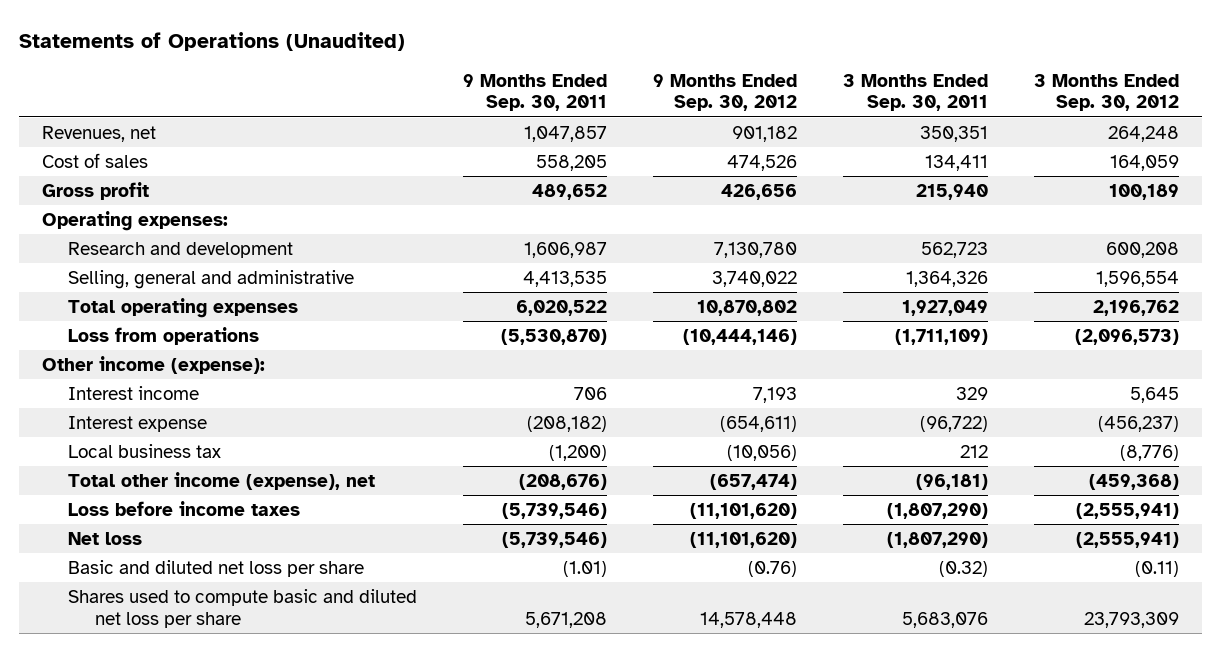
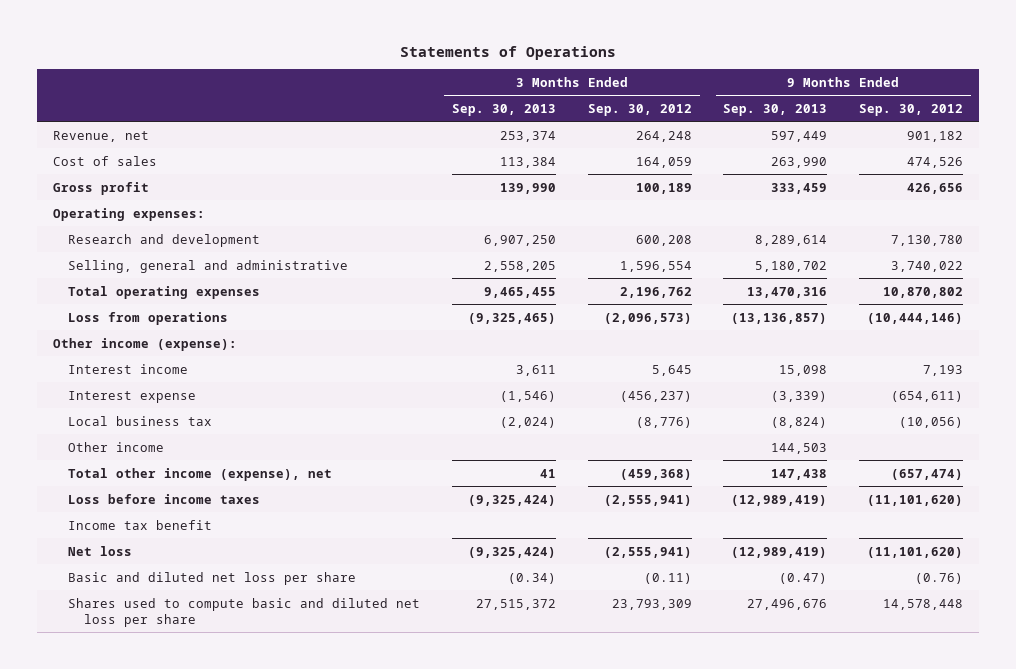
- Statements of Operations (Unaudited)
+ Statements of Operations
- | 9 Months Ended Sep. 30, 2011 | 9 Months Ended Sep. 30, 2012 | 3 Months Ended Sep. 30, 2011 | 3 Months Ended Sep. 30, 2012
+ | 3 Months Ended Sep. 30, 2013 | 3 Months Ended Sep. 30, 2012 | 9 Months Ended Sep. 30, 2013 | 9 Months Ended Sep. 30, 2012
- Revenues, net | 1,047,857 | 901,182 | 350,351 | 264,248
+ Revenue, net | 253,374 | 264,248 | 597,449 | 901,182
+ Other income | | | 144,503 |
+ Income tax benefit

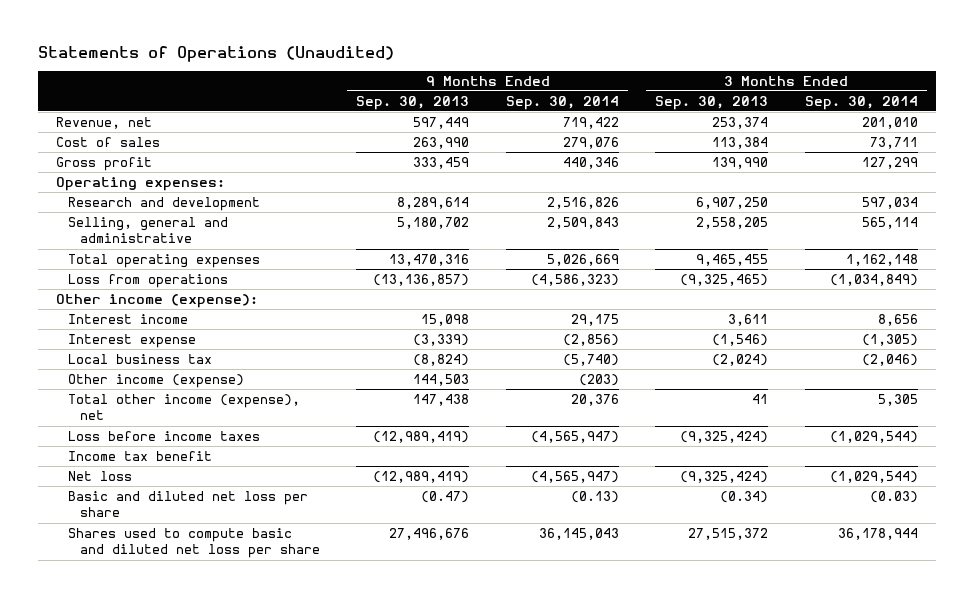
- Statements of Operations
+ Statements of Operations (Unaudited)
- | 3 Months Ended Sep. 30, 2013 | 3 Months Ended Sep. 30, 2012 | 9 Months Ended Sep. 30, 2013 | 9 Months Ended Sep. 30, 2012
+ | 9 Months Ended Sep. 30, 2013 | 9 Months Ended Sep. 30, 2014 | 3 Months Ended Sep. 30, 2013 | 3 Months Ended Sep. 30, 2014
- Other income | | | 144,503 |
+ Other income (expense) | 144,503 | (203) | |

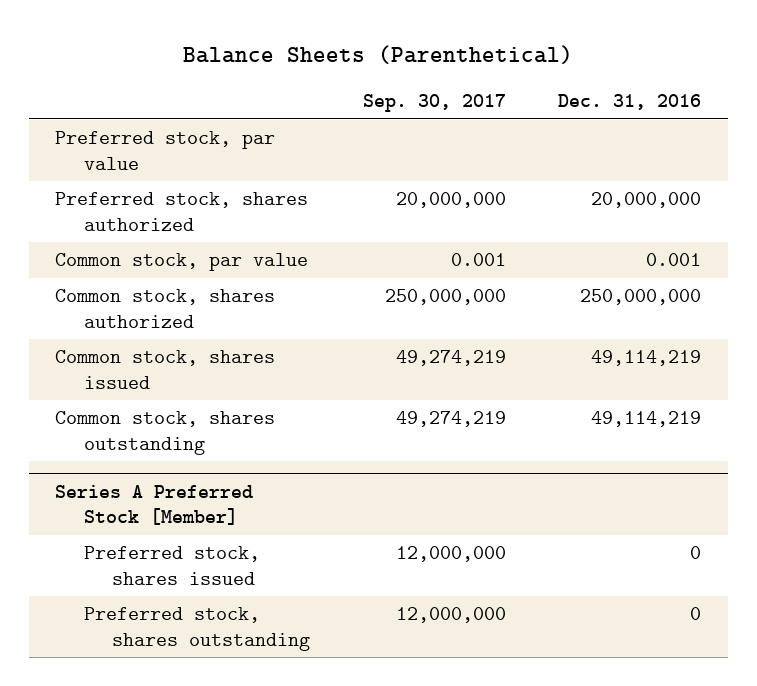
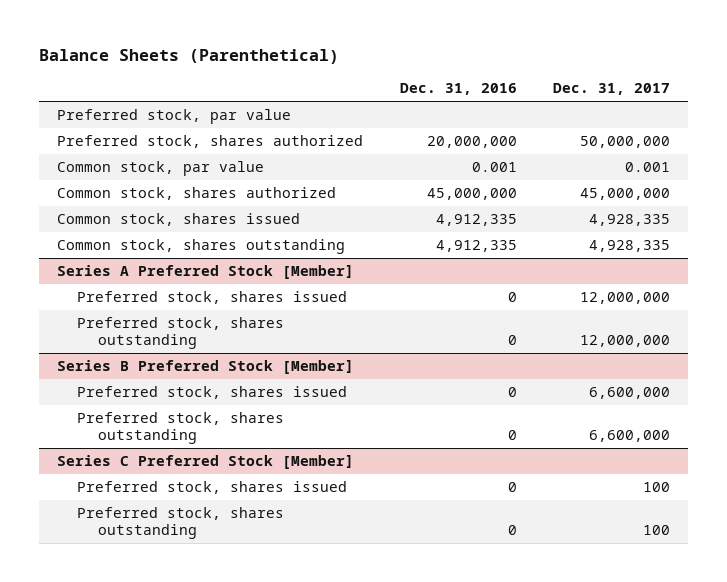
- | Sep. 30, 2017 | Dec. 31, 2016
+ | Dec. 31, 2016 | Dec. 31, 2017
- Common stock, shares authorized | 250,000,000 | 250,000,000
- Common stock, shares issued | 49,274,219 | 49,114,219
- Common stock, shares outstanding | 49,274,219 | 49,114,219
+ Common stock, shares authorized | 45,000,000 | 45,000,000
+ Common stock, shares issued | 4,912,335 | 4,928,335
+ Common stock, shares outstanding | 4,912,335 | 4,928,335
+ Series B Preferred Stock [Member]
+ Preferred stock, shares issued | 0 | 6,600,000
+ Preferred stock, shares outstanding | 0 | 6,600,000
+ Series C Preferred Stock [Member]
+ Preferred stock, shares issued | 0 | 100
+ Preferred stock, shares outstanding | 0 | 100

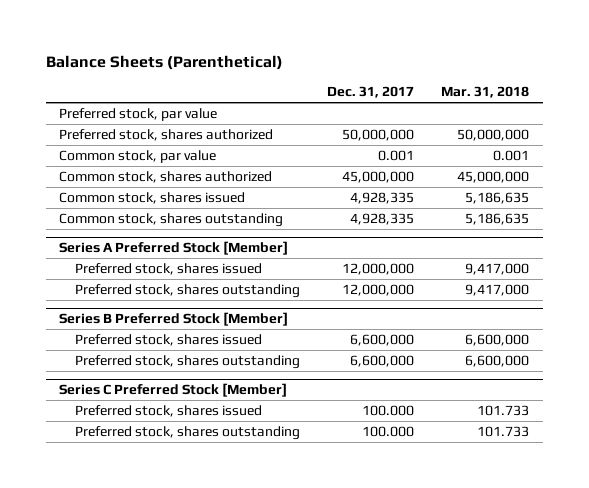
- | Dec. 31, 2016 | Dec. 31, 2017
+ | Dec. 31, 2017 | Mar. 31, 2018
@ Series C Preferred Stock [Member]
- Preferred stock, shares issued | 0 | 100
- Preferred stock, shares outstanding | 0 | 100
+ Preferred stock, shares issued | 100.000 | 101.733
+ Preferred stock, shares outstanding | 100.000 | 101.733

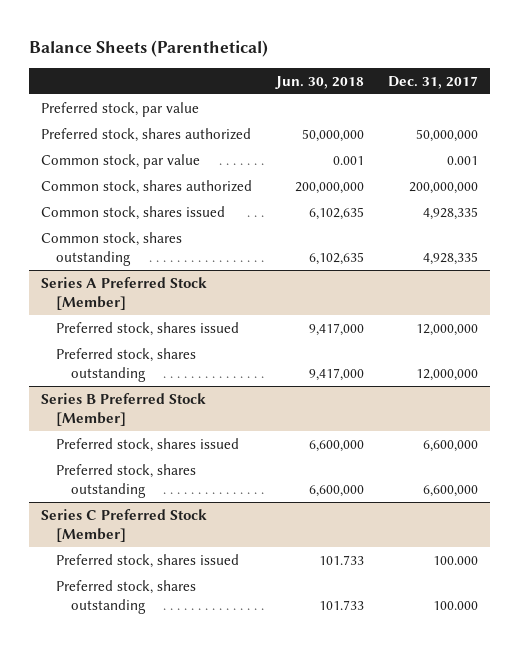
- | Dec. 31, 2017 | Mar. 31, 2018
+ | Jun. 30, 2018 | Dec. 31, 2017
- Common stock, shares authorized | 45,000,000 | 45,000,000
+ Common stock, shares authorized | 200,000,000 | 200,000,000

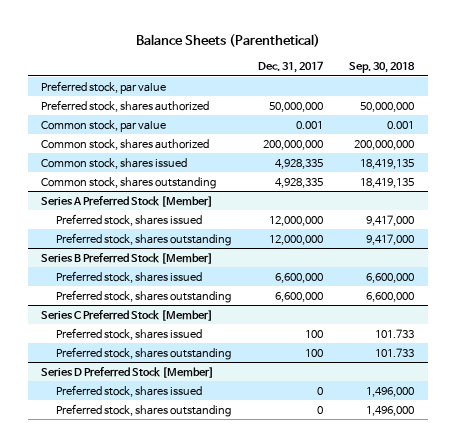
- | Jun. 30, 2018 | Dec. 31, 2017
+ | Dec. 31, 2017 | Sep. 30, 2018
@ Series C Preferred Stock [Member]
- Preferred stock, shares issued | 101.733 | 100.000
- Preferred stock, shares outstanding | 101.733 | 100.000
+ Preferred stock, shares issued | 100 | 101.733
+ Preferred stock, shares outstanding | 100 | 101.733
+ Series D Preferred Stock [Member]
+ Preferred stock, shares issued | 0 | 1,496,000
+ Preferred stock, shares outstanding | 0 | 1,496,000

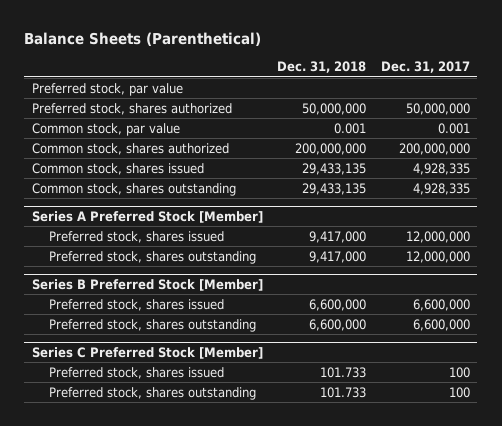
- | Dec. 31, 2017 | Sep. 30, 2018
+ | Dec. 31, 2018 | Dec. 31, 2017
- Series D Preferred Stock [Member]
- Preferred stock, shares issued | 0 | 1,496,000
- Preferred stock, shares outstanding | 0 | 1,496,000

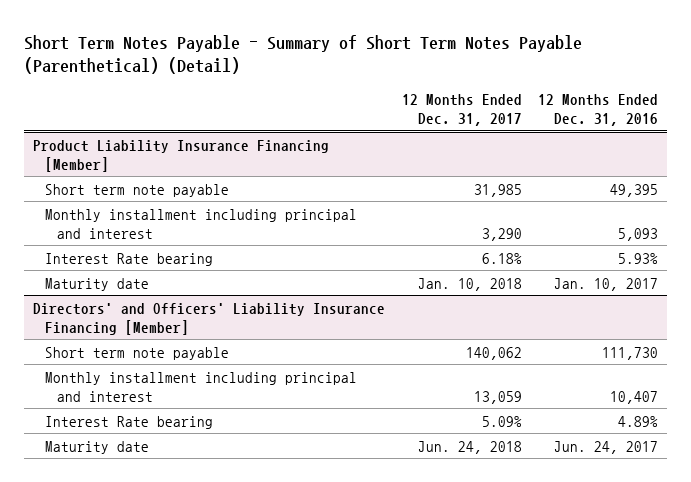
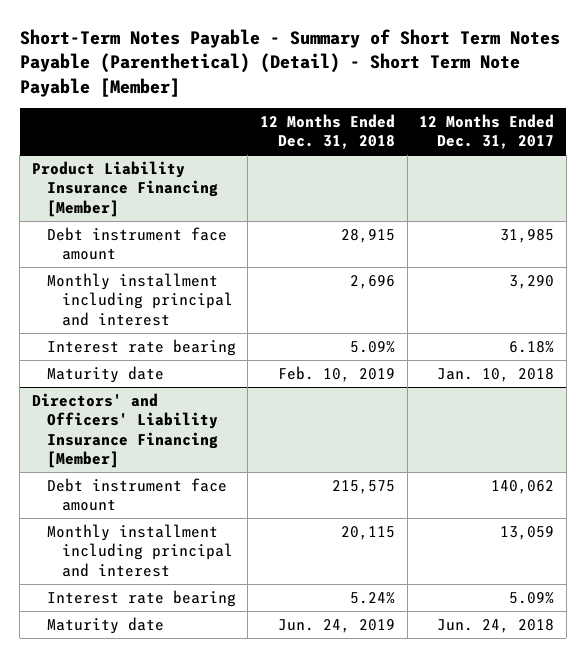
- Short Term Notes Payable - Summary of Short Term Notes Payable (Parenthetical) (Detail)
+ Short-Term Notes Payable - Summary of Short Term Notes Payable (Parenthetical) (Detail) - Short Term Note Payable [Member]
- | 12 Months Ended Dec. 31, 2017 | 12 Months Ended Dec. 31, 2016
+ | 12 Months Ended Dec. 31, 2018 | 12 Months Ended Dec. 31, 2017
@ Product Liability Insurance Financing [Member]
- Short term note payable | 31,985 | 49,395
+ Debt instrument face amount | 28,915 | 31,985
- Interest Rate bearing | 6.18% | 5.93%
+ Interest rate bearing | 5.09% | 6.18%
@ Directors' and Officers' Liability Insurance Financing [Member]
- Short term note payable | 140,062 | 111,730
+ Debt instrument face amount | 215,575 | 140,062
- Interest Rate bearing | 5.09% | 4.89%
+ Interest rate bearing | 5.24% | 5.09%

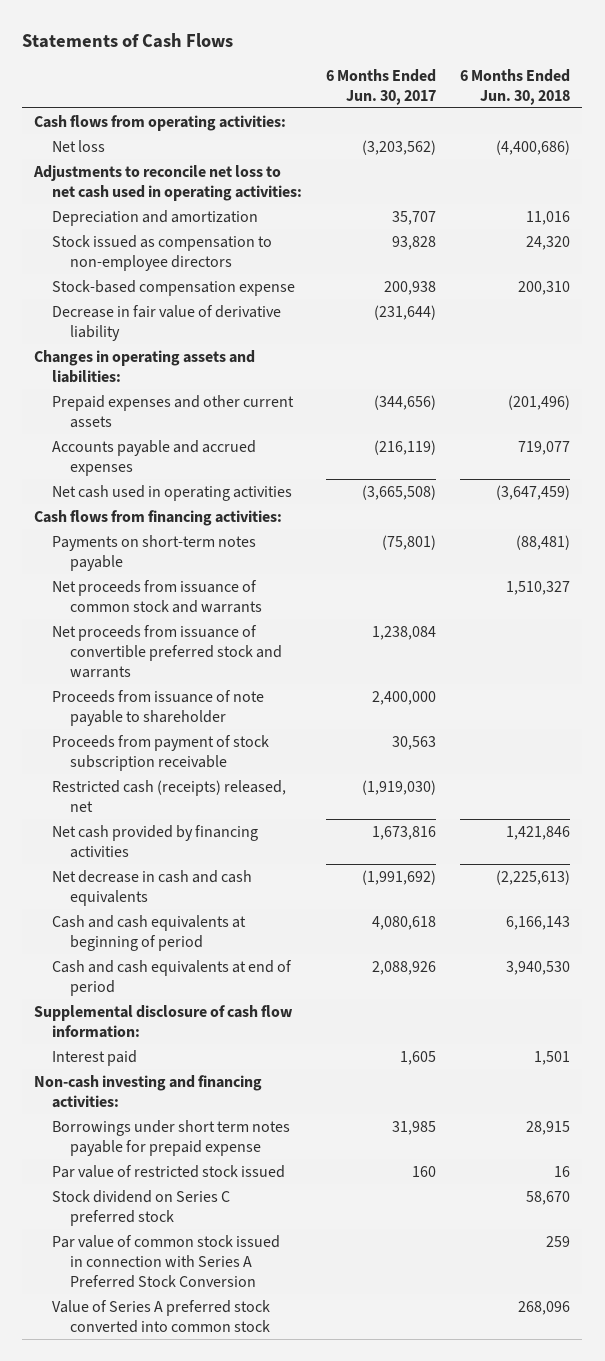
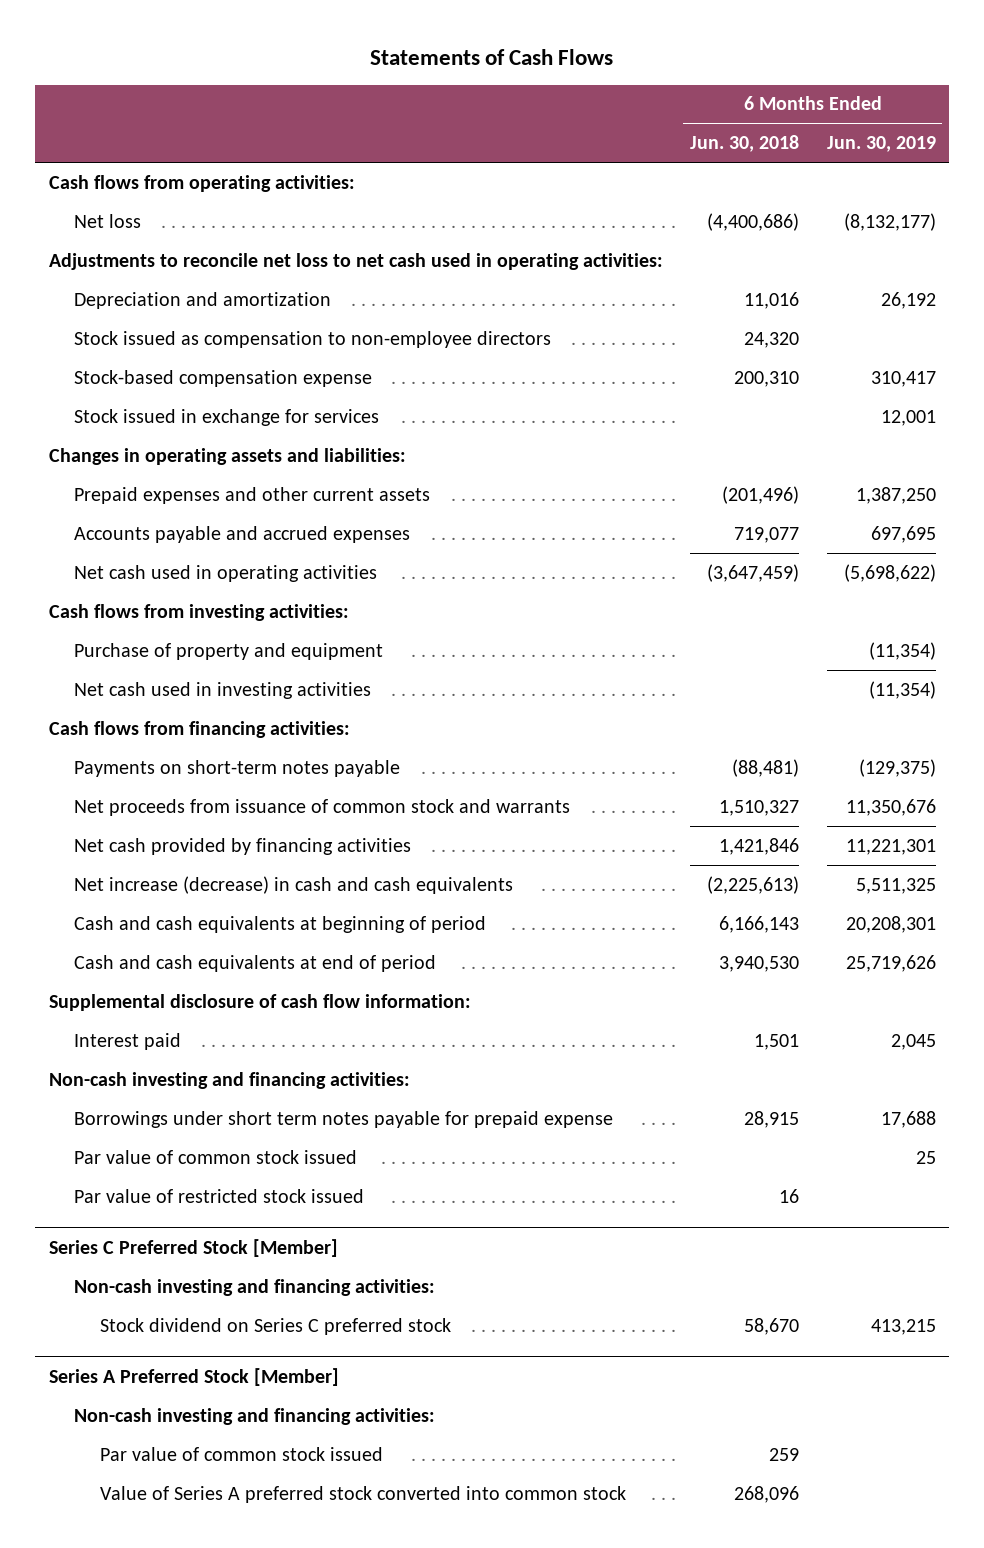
- | 6 Months Ended Jun. 30, 2017 | 6 Months Ended Jun. 30, 2018
+ | 6 Months Ended Jun. 30, 2018 | 6 Months Ended Jun. 30, 2019
- Decrease in fair value of derivative liability | (231,644) |
+ Stock issued in exchange for services | | 12,001
+ Cash flows from investing activities:
+ Purchase of property and equipment | | (11,354)
+ Net cash used in investing activities | | (11,354)
- Net proceeds from issuance of convertible preferred stock and warrants | 1,238,084 |
- Proceeds from issuance of note payable to shareholder | 2,400,000 |
- Proceeds from payment of stock subscription receivable | 30,563 |
- Restricted cash (receipts) released, net | (1,919,030) |
- Net decrease in cash and cash equivalents | (1,991,692) | (2,225,613)
+ Net increase (decrease) in cash and cash equivalents | (2,225,613) | 5,511,325
+ Par value of common stock issued | | 25
+ Series C Preferred Stock [Member]
+ Non-cash investing and financing activities:
- Par value of common stock issued in connection with Series A Preferred Stock Conversion | | 259
+ Series A Preferred Stock [Member]
+ Non-cash investing and financing activities:
+ Par value of common stock issued | 259 |

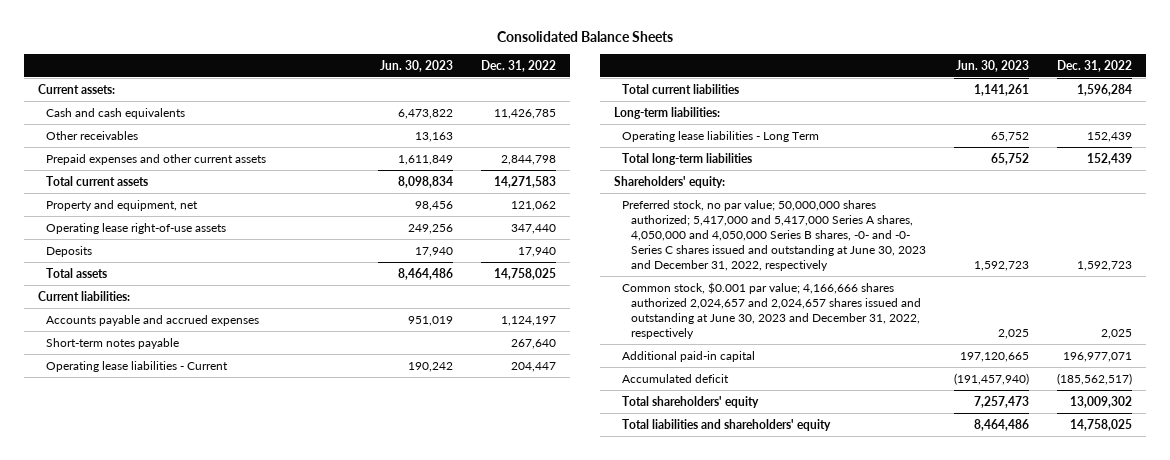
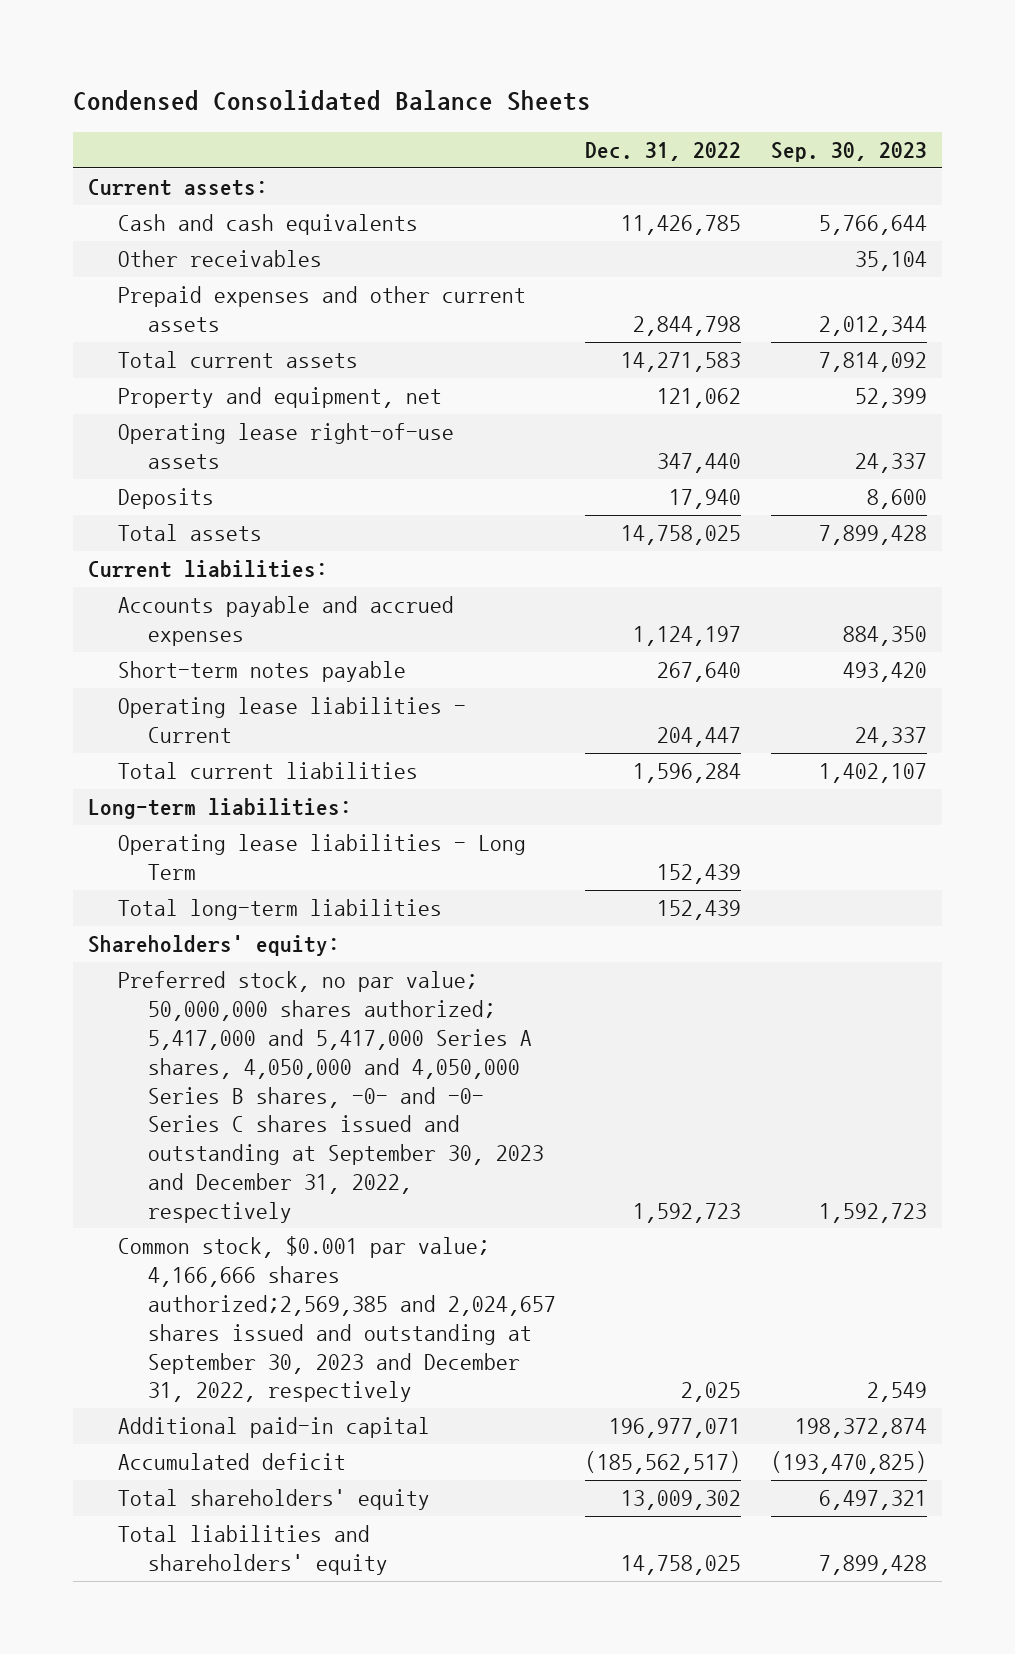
- Consolidated Balance Sheets
+ Condensed Consolidated Balance Sheets
- | Jun. 30, 2023 | Dec. 31, 2022
+ | Dec. 31, 2022 | Sep. 30, 2023
- Preferred stock, no par value; 50,000,000 shares authorized; 5,417,000 and 5,417,000 Series A shares, 4,050,000 and 4,050,000 Series B shares, -0- and -0- Series C shares issued and outstanding at June 30, 2023 and December 31, 2022, respectively | 1,592,723 | 1,592,723
- Common stock, $0.001 par value; 4,166,666 shares authorized 2,024,657 and 2,024,657 shares issued and outstanding at June 30, 2023 and December 31, 2022, respectively | 2,025 | 2,025
+ Preferred stock, no par value; 50,000,000 shares authorized; 5,417,000 and 5,417,000 Series A shares, 4,050,000 and 4,050,000 Series B shares, -0- and -0- Series C shares issued and outstanding at September 30, 2023 and December 31, 2022, respectively | 1,592,723 | 1,592,723
+ Common stock, $0.001 par value; 4,166,666 shares authorized;2,569,385 and 2,024,657 shares issued and outstanding at September 30, 2023 and December 31, 2022, respectively | 2,025 | 2,549

